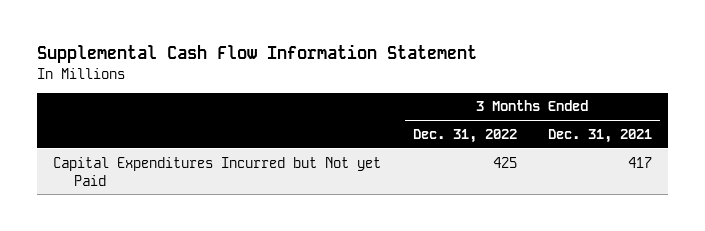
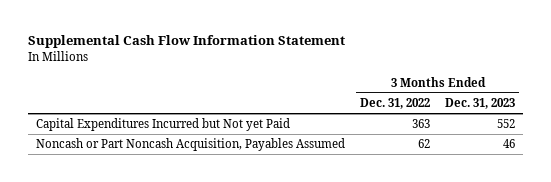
- | 3 Months Ended Dec. 31, 2022 | 3 Months Ended Dec. 31, 2021
+ | 3 Months Ended Dec. 31, 2022 | 3 Months Ended Dec. 31, 2023
- Capital Expenditures Incurred but Not yet Paid | 425 | 417
+ Capital Expenditures Incurred but Not yet Paid | 363 | 552
+ Noncash or Part Noncash Acquisition, Payables Assumed | 62 | 46

